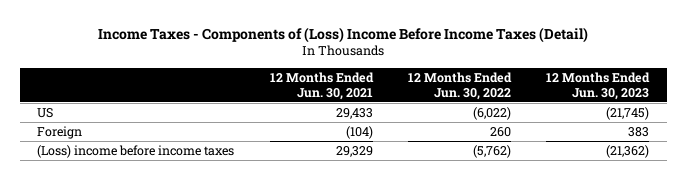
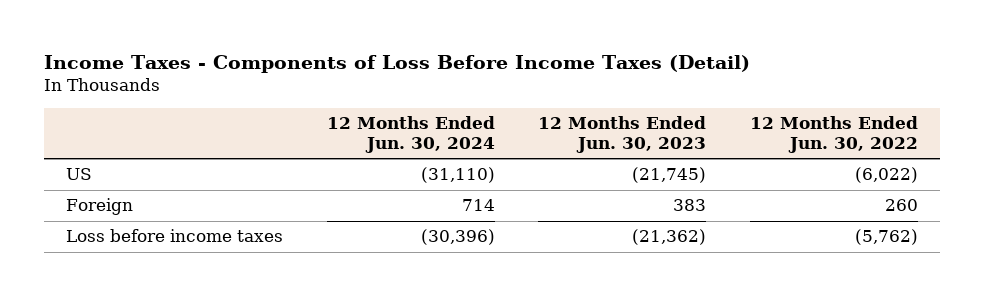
- Income Taxes - Components of (Loss) Income Before Income Taxes (Detail)
+ Income Taxes - Components of Loss Before Income Taxes (Detail)
- | 12 Months Ended Jun. 30, 2021 | 12 Months Ended Jun. 30, 2022 | 12 Months Ended Jun. 30, 2023
+ | 12 Months Ended Jun. 30, 2024 | 12 Months Ended Jun. 30, 2023 | 12 Months Ended Jun. 30, 2022
- (Loss) income before income taxes | 29,329 | (5,762) | (21,362)
+ Loss before income taxes | (30,396) | (21,362) | (5,762)

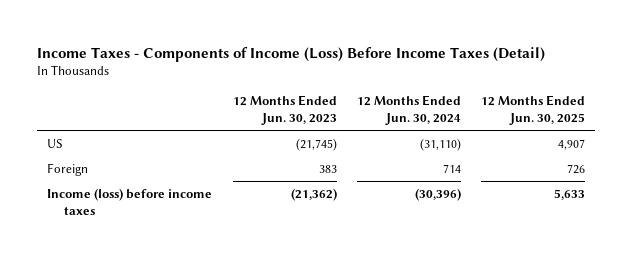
- Income Taxes - Components of Loss Before Income Taxes (Detail)
+ Income Taxes - Components of Income (Loss) Before Income Taxes (Detail)
- | 12 Months Ended Jun. 30, 2024 | 12 Months Ended Jun. 30, 2023 | 12 Months Ended Jun. 30, 2022
+ | 12 Months Ended Jun. 30, 2023 | 12 Months Ended Jun. 30, 2024 | 12 Months Ended Jun. 30, 2025
- Loss before income taxes | (30,396) | (21,362) | (5,762)
+ Income (loss) before income taxes | (21,362) | (30,396) | 5,633

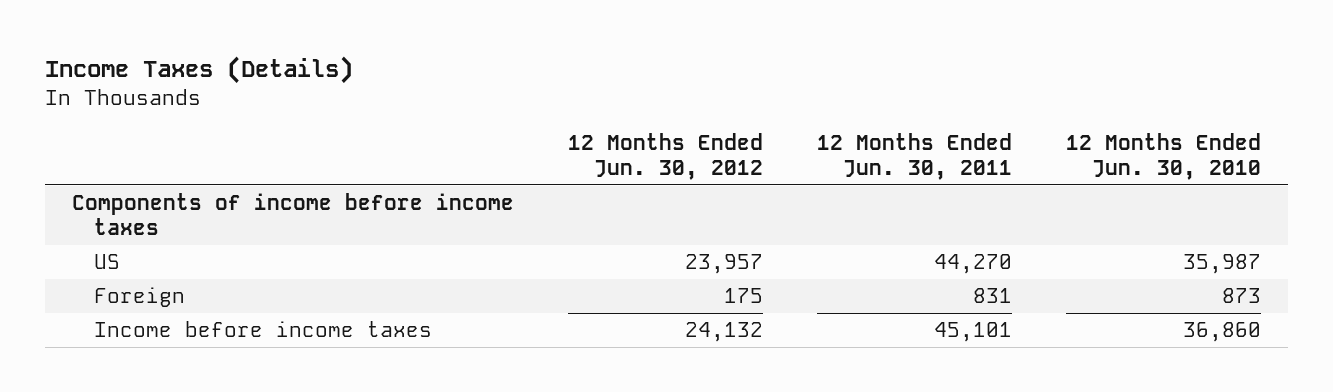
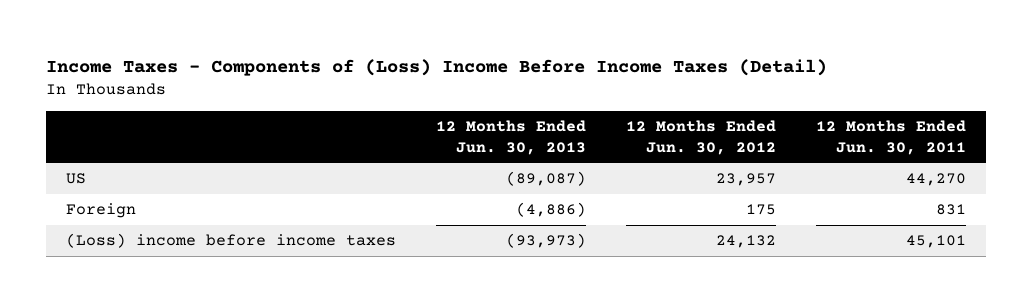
- Income Taxes (Details)
+ Income Taxes - Components of (Loss) Income Before Income Taxes (Detail)
- | 12 Months Ended Jun. 30, 2012 | 12 Months Ended Jun. 30, 2011 | 12 Months Ended Jun. 30, 2010
+ | 12 Months Ended Jun. 30, 2013 | 12 Months Ended Jun. 30, 2012 | 12 Months Ended Jun. 30, 2011
- Components of income before income taxes
- Income before income taxes | 24,132 | 45,101 | 36,860
+ (Loss) income before income taxes | (93,973) | 24,132 | 45,101

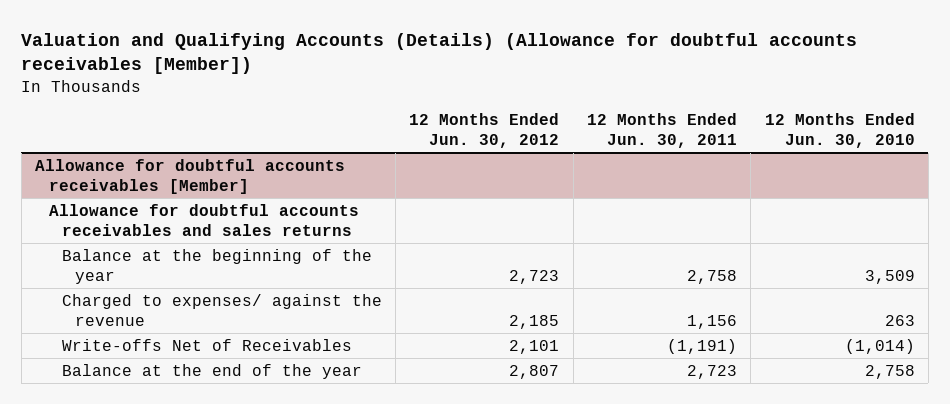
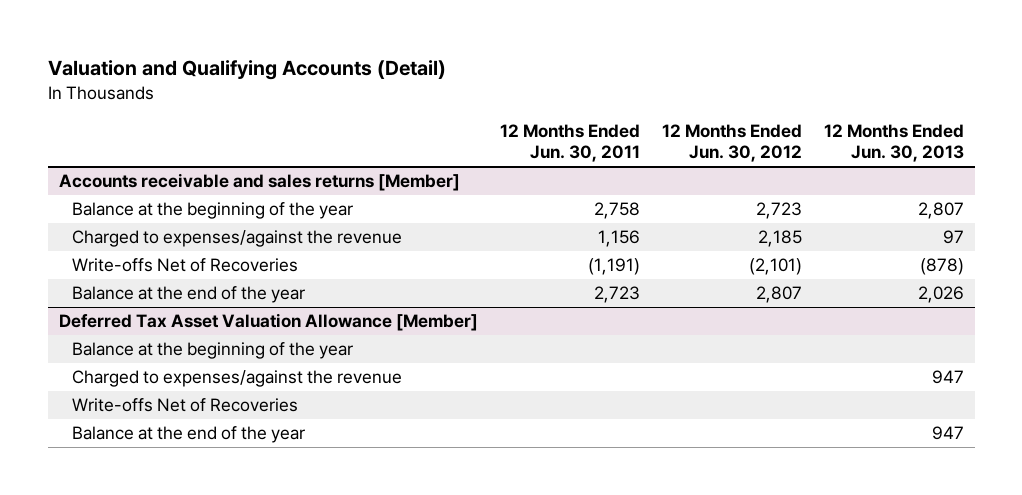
- Valuation and Qualifying Accounts (Details) (Allowance for doubtful accounts receivables [Member])
+ Valuation and Qualifying Accounts (Detail)
- | 12 Months Ended Jun. 30, 2012 | 12 Months Ended Jun. 30, 2011 | 12 Months Ended Jun. 30, 2010
+ | 12 Months Ended Jun. 30, 2011 | 12 Months Ended Jun. 30, 2012 | 12 Months Ended Jun. 30, 2013
- Allowance for doubtful accounts receivables [Member]
- Allowance for doubtful accounts receivables and sales returns
+ Accounts receivable and sales returns [Member]
- Charged to expenses/ against the revenue | 2,185 | 1,156 | 263
- Write-offs Net of Receivables | 2,101 | (1,191) | (1,014)
+ Charged to expenses/against the revenue | 1,156 | 2,185 | 97
+ Write-offs Net of Recoveries | (1,191) | (2,101) | (878)
+ Deferred Tax Asset Valuation Allowance [Member]
+ Balance at the beginning of the year
+ Charged to expenses/against the revenue | | | 947
+ Write-offs Net of Recoveries
+ Balance at the end of the year | | | 947

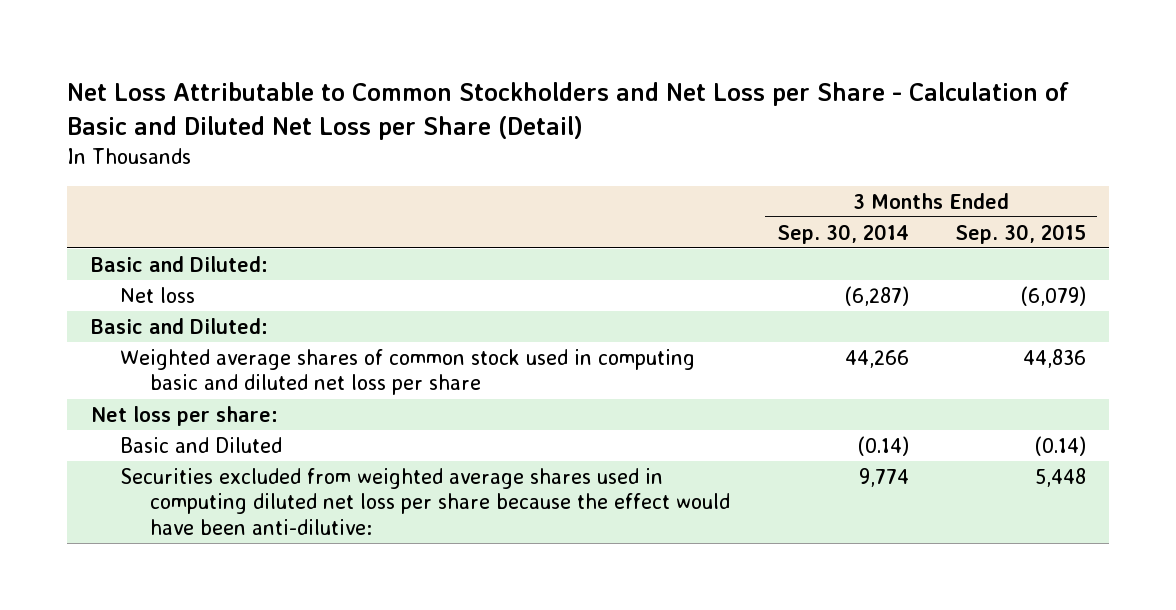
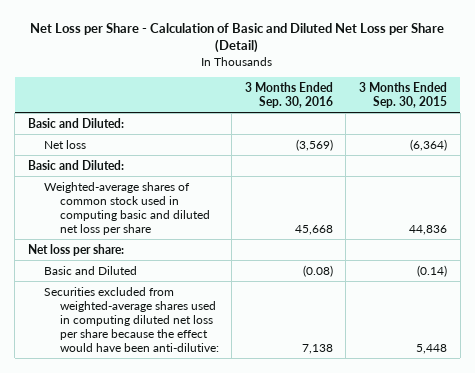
- Net Loss Attributable to Common Stockholders and Net Loss per Share - Calculation of Basic and Diluted Net Loss per Share (Detail)
+ Net Loss per Share - Calculation of Basic and Diluted Net Loss per Share (Detail)
- | 3 Months Ended Sep. 30, 2014 | 3 Months Ended Sep. 30, 2015
+ | 3 Months Ended Sep. 30, 2016 | 3 Months Ended Sep. 30, 2015
- Net loss | (6,287) | (6,079)
+ Net loss | (3,569) | (6,364)
- Weighted average shares of common stock used in computing basic and diluted net loss per share | 44,266 | 44,836
+ Weighted-average shares of common stock used in computing basic and diluted net loss per share | 45,668 | 44,836
- Securities excluded from weighted average shares used in computing diluted net loss per share because the effect would have been anti-dilutive: | 9,774 | 5,448
+ Securities excluded from weighted-average shares used in computing diluted net loss per share because the effect would have been anti-dilutive: | 7,138 | 5,448

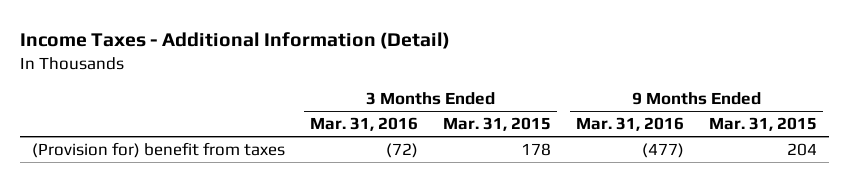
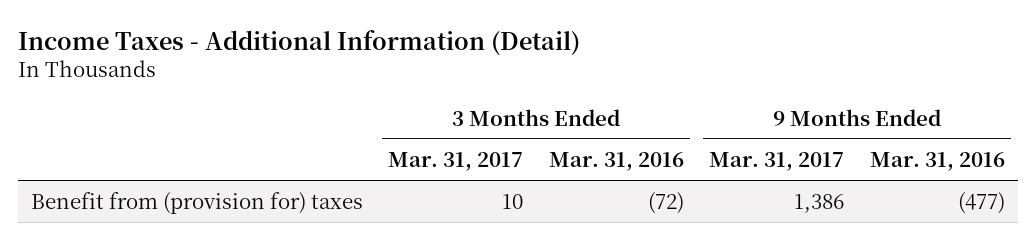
- | 3 Months Ended Mar. 31, 2016 | 3 Months Ended Mar. 31, 2015 | 9 Months Ended Mar. 31, 2016 | 9 Months Ended Mar. 31, 2015
+ | 3 Months Ended Mar. 31, 2017 | 3 Months Ended Mar. 31, 2016 | 9 Months Ended Mar. 31, 2017 | 9 Months Ended Mar. 31, 2016
- (Provision for) benefit from taxes | (72) | 178 | (477) | 204
+ Benefit from (provision for) taxes | 10 | (72) | 1,386 | (477)

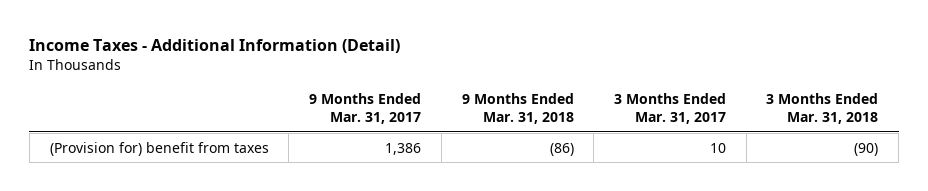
- | 3 Months Ended Mar. 31, 2017 | 3 Months Ended Mar. 31, 2016 | 9 Months Ended Mar. 31, 2017 | 9 Months Ended Mar. 31, 2016
+ | 9 Months Ended Mar. 31, 2017 | 9 Months Ended Mar. 31, 2018 | 3 Months Ended Mar. 31, 2017 | 3 Months Ended Mar. 31, 2018
- Benefit from (provision for) taxes | 10 | (72) | 1,386 | (477)
+ (Provision for) benefit from taxes | 1,386 | (86) | 10 | (90)

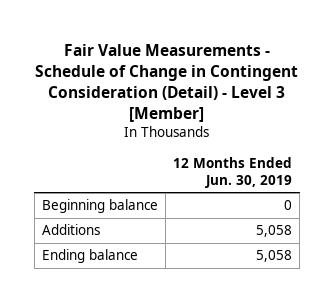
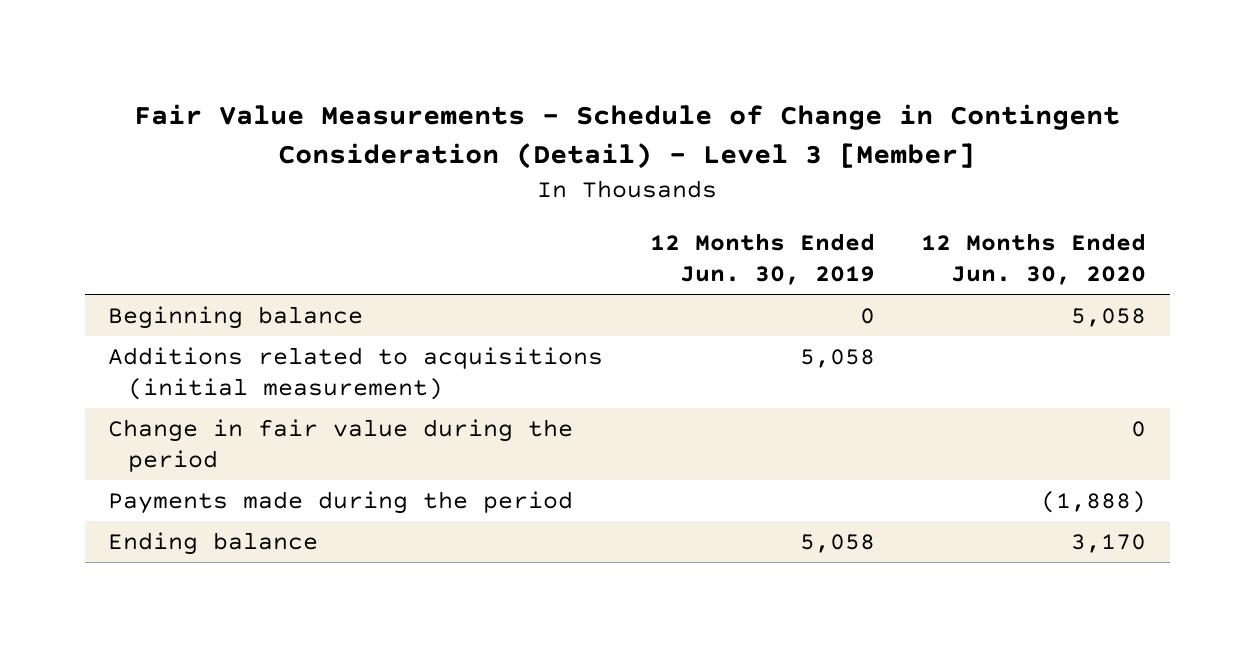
- | 12 Months Ended Jun. 30, 2019
+ | 12 Months Ended Jun. 30, 2019 | 12 Months Ended Jun. 30, 2020
- Additions | 5,058
+ Additions related to acquisitions (initial measurement) | 5,058 |
+ Change in fair value during the period | | 0
+ Payments made during the period | | (1,888)

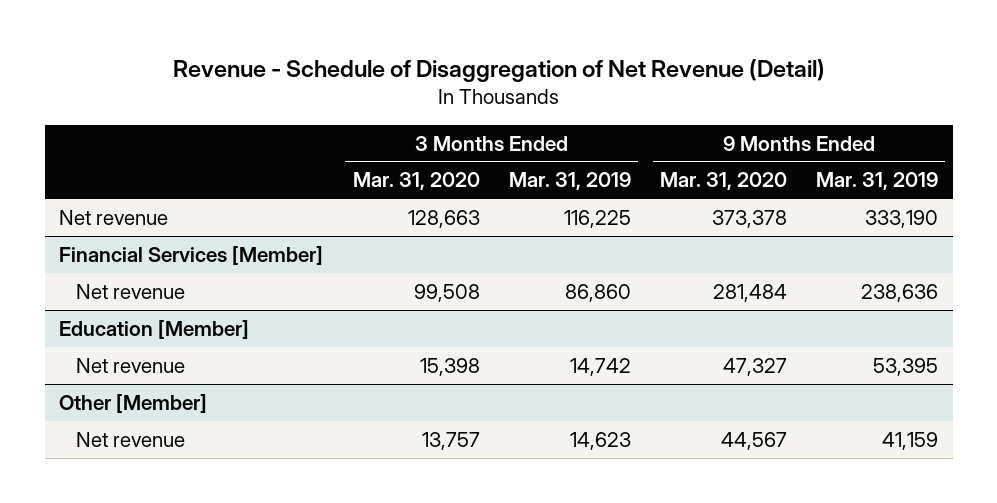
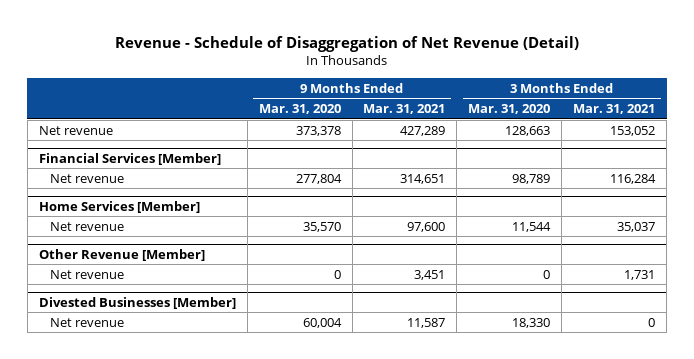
- | 3 Months Ended Mar. 31, 2020 | 3 Months Ended Mar. 31, 2019 | 9 Months Ended Mar. 31, 2020 | 9 Months Ended Mar. 31, 2019
+ | 9 Months Ended Mar. 31, 2020 | 9 Months Ended Mar. 31, 2021 | 3 Months Ended Mar. 31, 2020 | 3 Months Ended Mar. 31, 2021
@ Financial Services [Member]
- Net revenue | 99,508 | 86,860 | 281,484 | 238,636
- Education [Member]
- Net revenue | 15,398 | 14,742 | 47,327 | 53,395
- Other [Member]
- Net revenue | 13,757 | 14,623 | 44,567 | 41,159
@ Financial Services [Member]
+ Net revenue | 277,804 | 314,651 | 98,789 | 116,284
+ Home Services [Member]
+ Net revenue | 35,570 | 97,600 | 11,544 | 35,037
+ Other Revenue [Member]
+ Net revenue | 0 | 3,451 | 0 | 1,731
+ Divested Businesses [Member]
+ Net revenue | 60,004 | 11,587 | 18,330 | 0

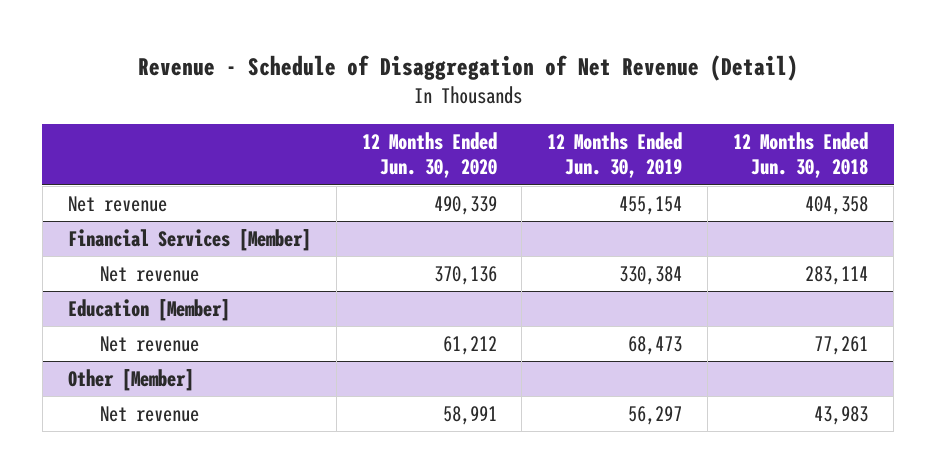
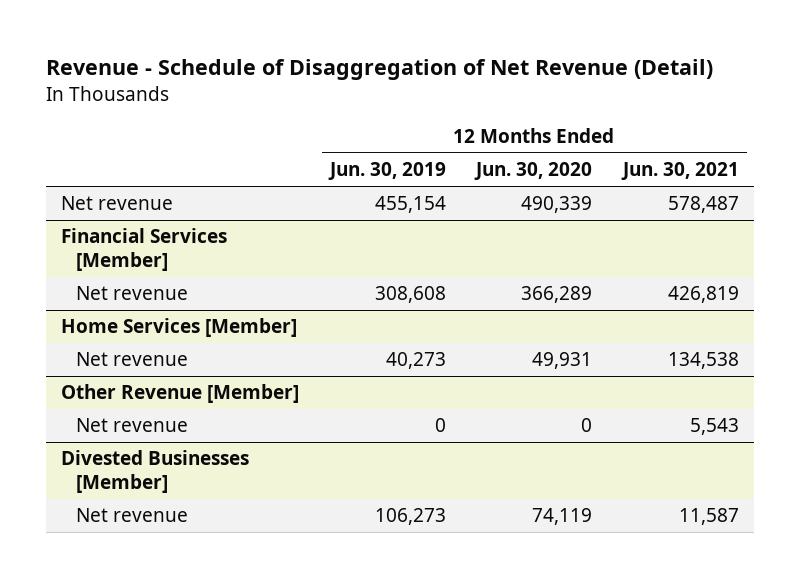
- | 12 Months Ended Jun. 30, 2020 | 12 Months Ended Jun. 30, 2019 | 12 Months Ended Jun. 30, 2018
+ | 12 Months Ended Jun. 30, 2019 | 12 Months Ended Jun. 30, 2020 | 12 Months Ended Jun. 30, 2021
@ Financial Services [Member]
- Net revenue | 370,136 | 330,384 | 283,114
- Education [Member]
- Net revenue | 61,212 | 68,473 | 77,261
- Other [Member]
- Net revenue | 58,991 | 56,297 | 43,983
@ Financial Services [Member]
+ Net revenue | 308,608 | 366,289 | 426,819
+ Home Services [Member]
+ Net revenue | 40,273 | 49,931 | 134,538
+ Other Revenue [Member]
+ Net revenue | 0 | 0 | 5,543
+ Divested Businesses [Member]
+ Net revenue | 106,273 | 74,119 | 11,587

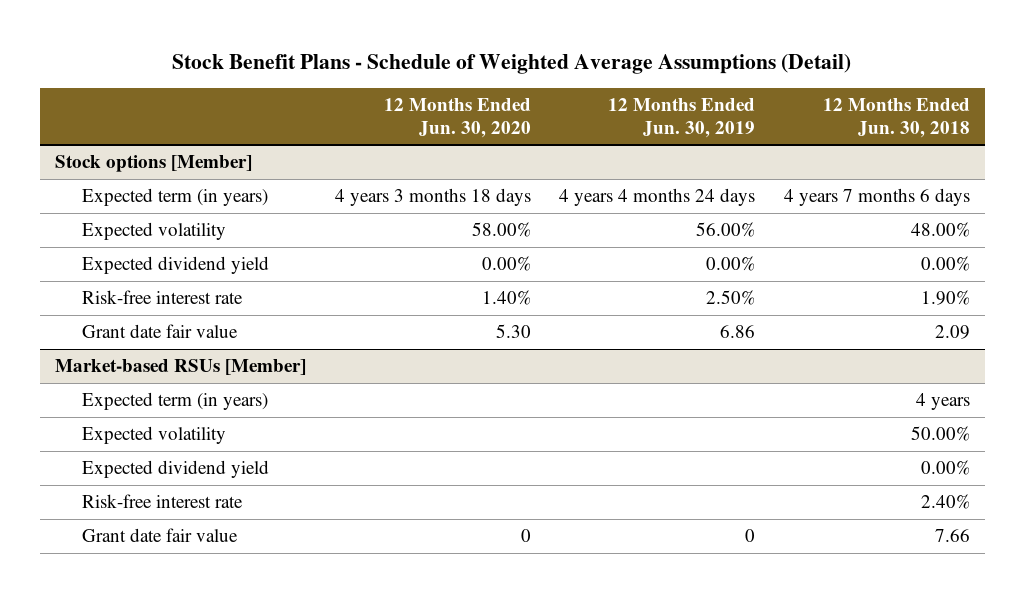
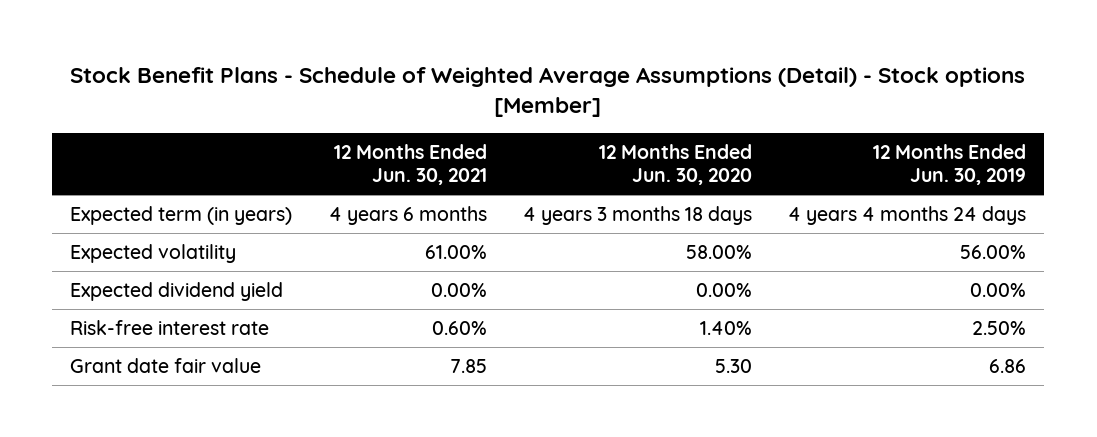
- Stock Benefit Plans - Schedule of Weighted Average Assumptions (Detail)
+ Stock Benefit Plans - Schedule of Weighted Average Assumptions (Detail) - Stock options [Member]
- | 12 Months Ended Jun. 30, 2020 | 12 Months Ended Jun. 30, 2019 | 12 Months Ended Jun. 30, 2018
+ | 12 Months Ended Jun. 30, 2021 | 12 Months Ended Jun. 30, 2020 | 12 Months Ended Jun. 30, 2019
- Stock options [Member]
- Market-based RSUs [Member]
- Expected term (in years) | | | 4 years
- Expected volatility | | | 50.00%
- Expected dividend yield | | | 0.00%
- Risk-free interest rate | | | 2.40%
- Grant date fair value | 0 | 0 | 7.66

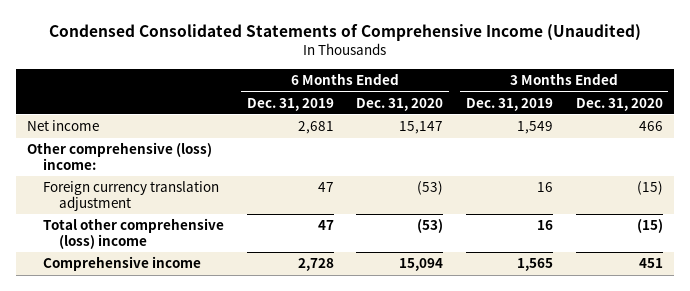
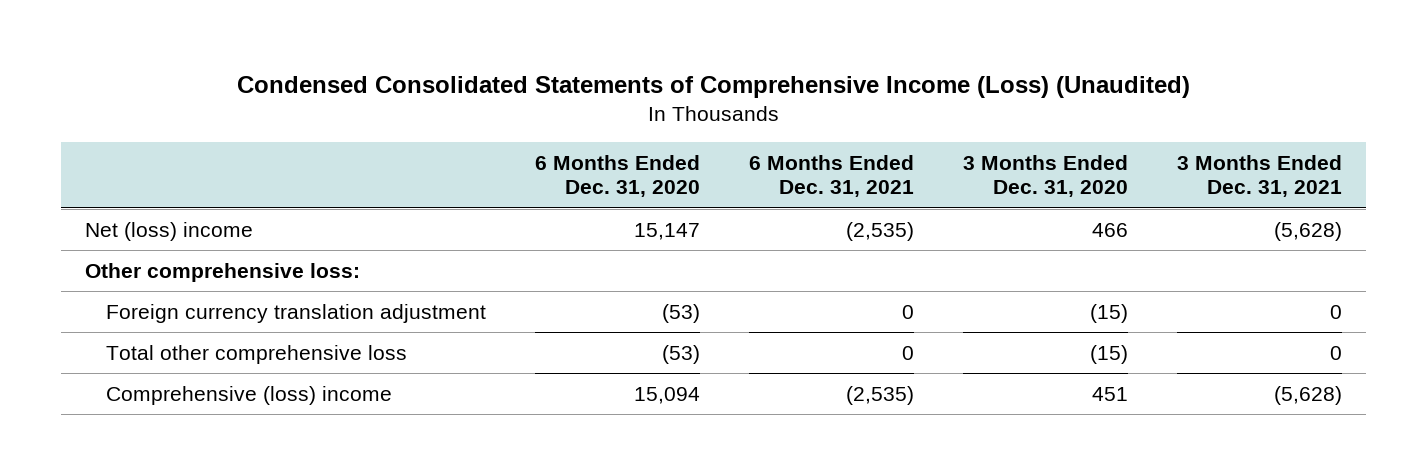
- Condensed Consolidated Statements of Comprehensive Income (Unaudited)
+ Condensed Consolidated Statements of Comprehensive Income (Loss) (Unaudited)
- | 6 Months Ended Dec. 31, 2019 | 6 Months Ended Dec. 31, 2020 | 3 Months Ended Dec. 31, 2019 | 3 Months Ended Dec. 31, 2020
+ | 6 Months Ended Dec. 31, 2020 | 6 Months Ended Dec. 31, 2021 | 3 Months Ended Dec. 31, 2020 | 3 Months Ended Dec. 31, 2021
- Net income | 2,681 | 15,147 | 1,549 | 466
- Other comprehensive (loss) income:
+ Net (loss) income | 15,147 | (2,535) | 466 | (5,628)
+ Other comprehensive loss:
- Total other comprehensive (loss) income | 47 | (53) | 16 | (15)
- Comprehensive income | 2,728 | 15,094 | 1,565 | 451
+ Total other comprehensive loss | (53) | 0 | (15) | 0
+ Comprehensive (loss) income | 15,094 | (2,535) | 451 | (5,628)

